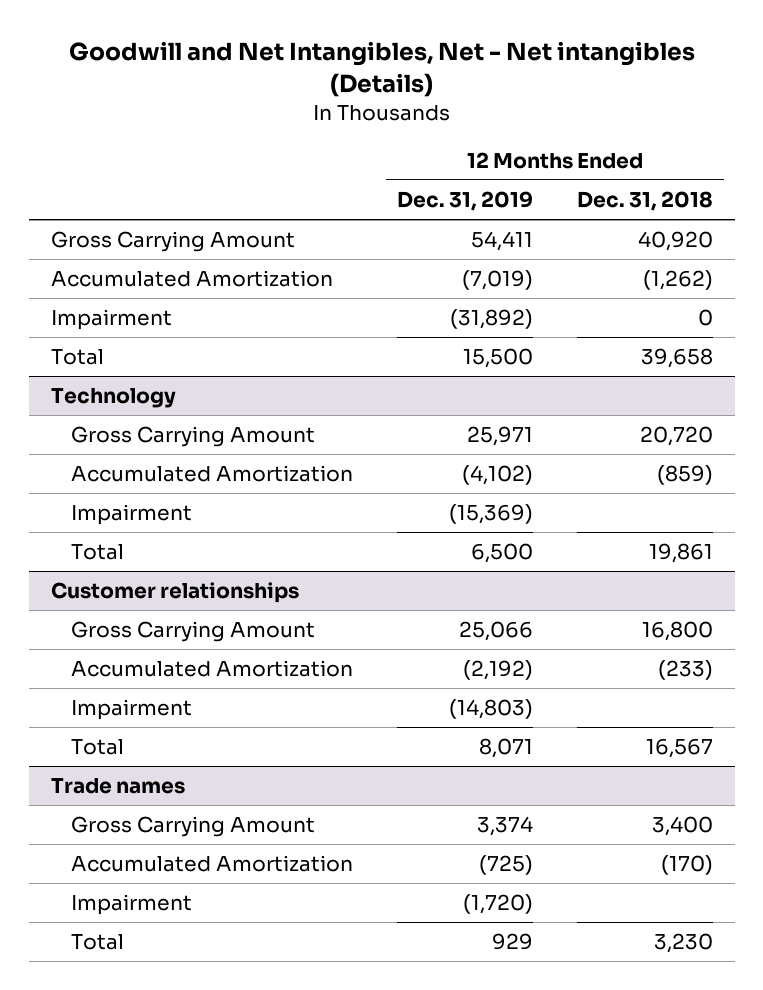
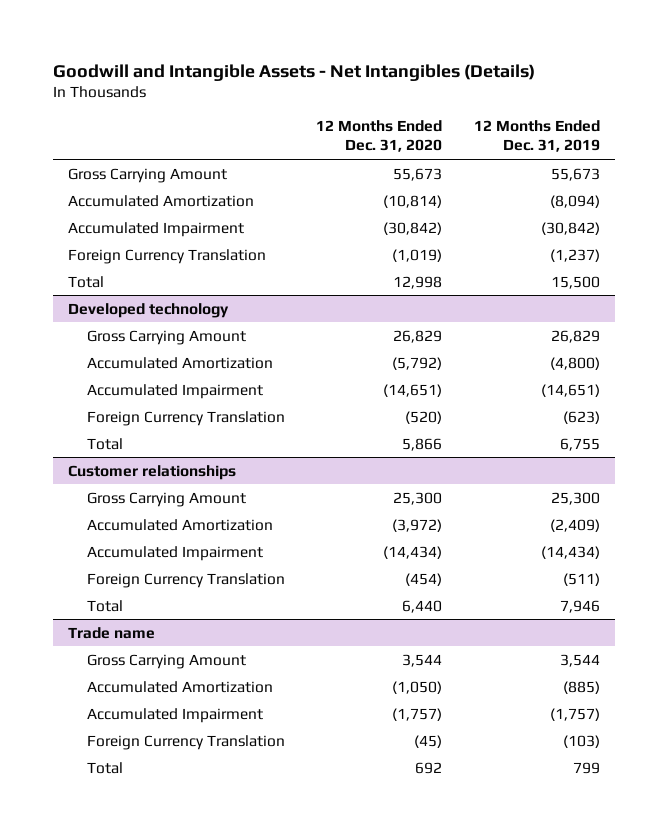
- Goodwill and Net Intangibles, Net - Net intangibles (Details)
+ Goodwill and Intangible Assets - Net Intangibles (Details)
- | 12 Months Ended Dec. 31, 2019 | 12 Months Ended Dec. 31, 2018
+ | 12 Months Ended Dec. 31, 2020 | 12 Months Ended Dec. 31, 2019
- Gross Carrying Amount | 54,411 | 40,920
- Accumulated Amortization | (7,019) | (1,262)
- Impairment | (31,892) | 0
+ Gross Carrying Amount | 55,673 | 55,673
+ Accumulated Amortization | (10,814) | (8,094)
+ Accumulated Impairment | (30,842) | (30,842)
+ Foreign Currency Translation | (1,019) | (1,237)
- Technology
- Gross Carrying Amount | 25,971 | 20,720
- Accumulated Amortization | (4,102) | (859)
- Impairment | (15,369) |
- Total | 6,500 | 19,861
+ Developed technology
+ Gross Carrying Amount | 26,829 | 26,829
+ Accumulated Amortization | (5,792) | (4,800)
+ Accumulated Impairment | (14,651) | (14,651)
+ Foreign Currency Translation | (520) | (623)
+ Total | 5,866 | 6,755
@ Customer relationships
- Gross Carrying Amount | 25,066 | 16,800
- Accumulated Amortization | (2,192) | (233)
- Impairment | (14,803) |
- Total | 8,071 | 16,567
- Trade names
- Gross Carrying Amount | 3,374 | 3,400
- Accumulated Amortization | (725) | (170)
- Impairment | (1,720) |
- Total | 929 | 3,230
@ Customer relationships
+ Gross Carrying Amount | 25,300 | 25,300
+ Accumulated Amortization | (3,972) | (2,409)
+ Accumulated Impairment | (14,434) | (14,434)
+ Foreign Currency Translation | (454) | (511)
+ Total | 6,440 | 7,946
+ Trade name
+ Gross Carrying Amount | 3,544 | 3,544
+ Accumulated Amortization | (1,050) | (885)
+ Accumulated Impairment | (1,757) | (1,757)
+ Foreign Currency Translation | (45) | (103)
+ Total | 692 | 799

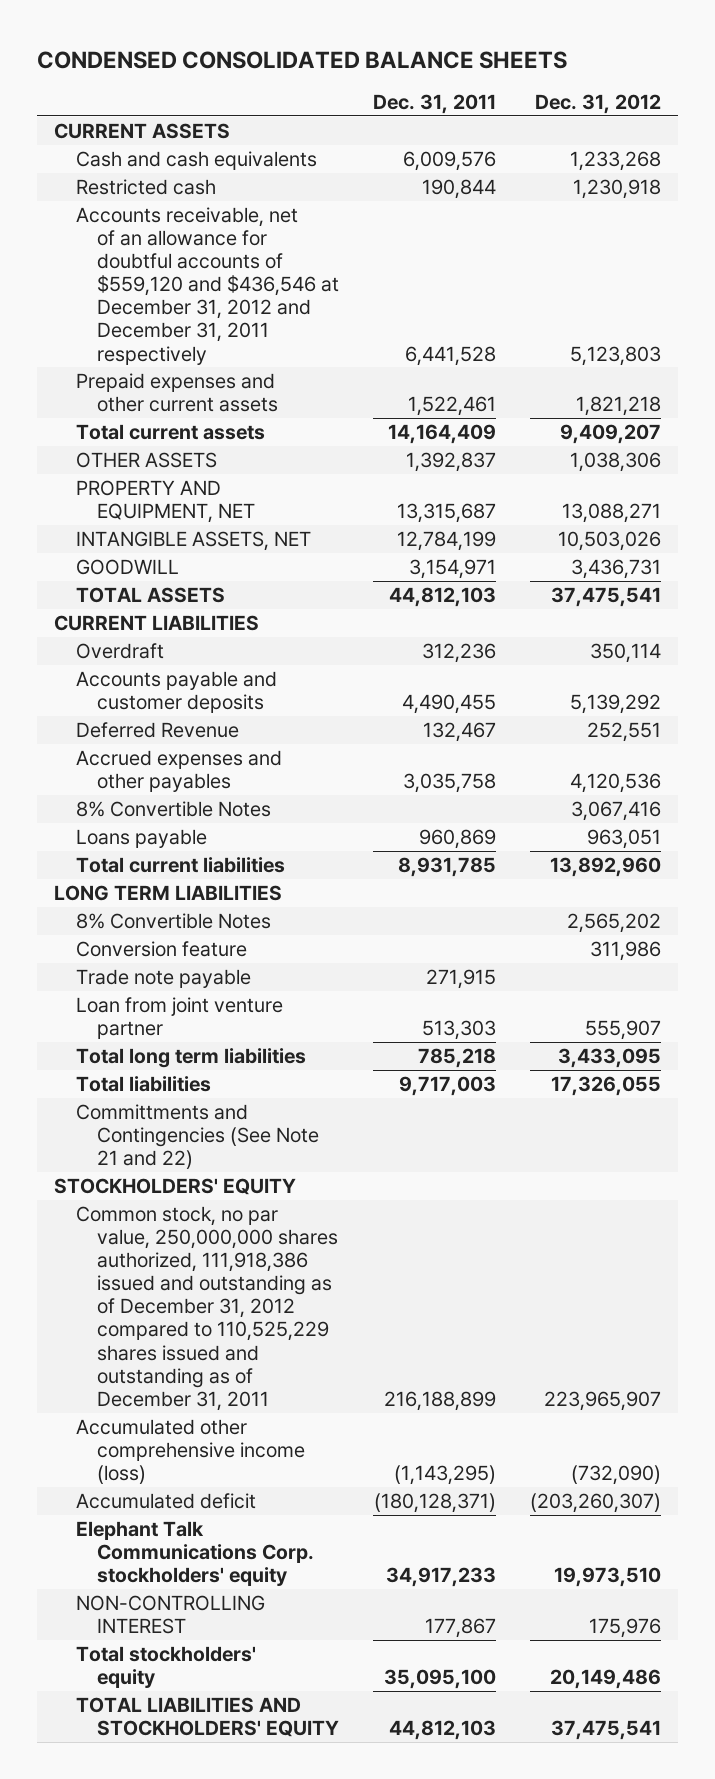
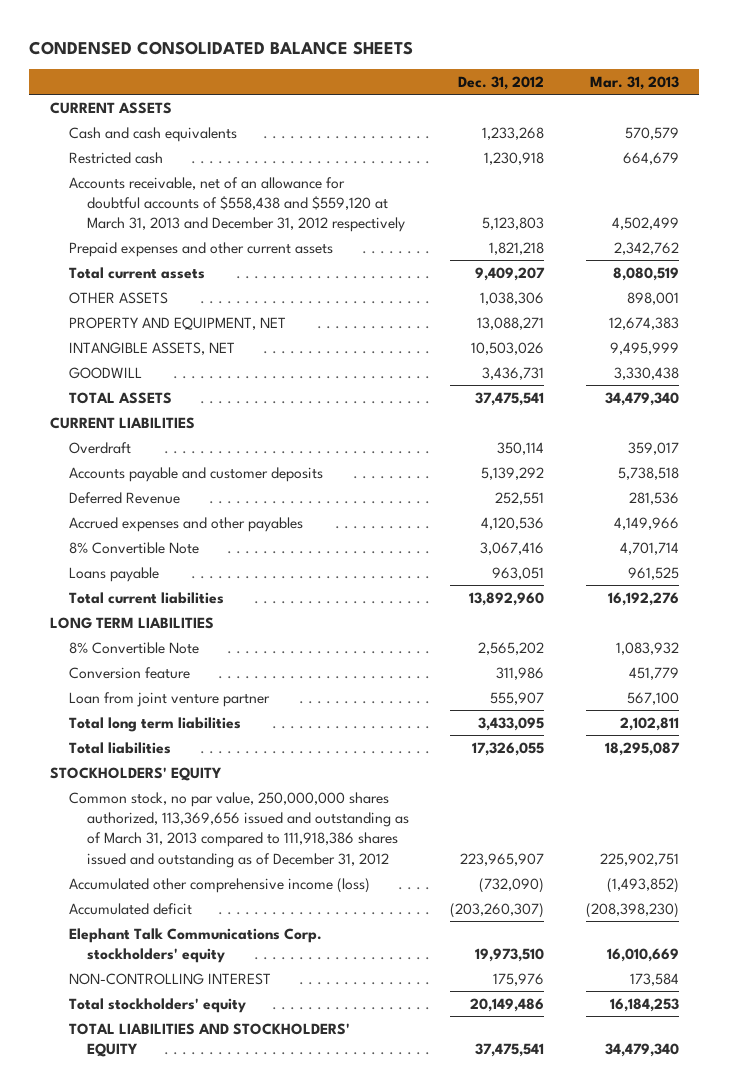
- | Dec. 31, 2011 | Dec. 31, 2012
+ | Dec. 31, 2012 | Mar. 31, 2013
- Accounts receivable, net of an allowance for doubtful accounts of $559,120 and $436,546 at December 31, 2012 and December 31, 2011 respectively | 6,441,528 | 5,123,803
+ Accounts receivable, net of an allowance for doubtful accounts of $558,438 and $559,120 at March 31, 2013 and December 31, 2012 respectively | 5,123,803 | 4,502,499
- 8% Convertible Notes | | 3,067,416
+ 8% Convertible Note | 3,067,416 | 4,701,714
- 8% Convertible Notes | | 2,565,202
+ 8% Convertible Note | 2,565,202 | 1,083,932
- Trade note payable | 271,915 |
- Committments and Contingencies (See Note 21 and 22)
- Common stock, no par value, 250,000,000 shares authorized, 111,918,386 issued and outstanding as of December 31, 2012 compared to 110,525,229 shares issued and outstanding as of December 31, 2011 | 216,188,899 | 223,965,907
+ Common stock, no par value, 250,000,000 shares authorized, 113,369,656 issued and outstanding as of March 31, 2013 compared to 111,918,386 shares issued and outstanding as of December 31, 2012 | 223,965,907 | 225,902,751

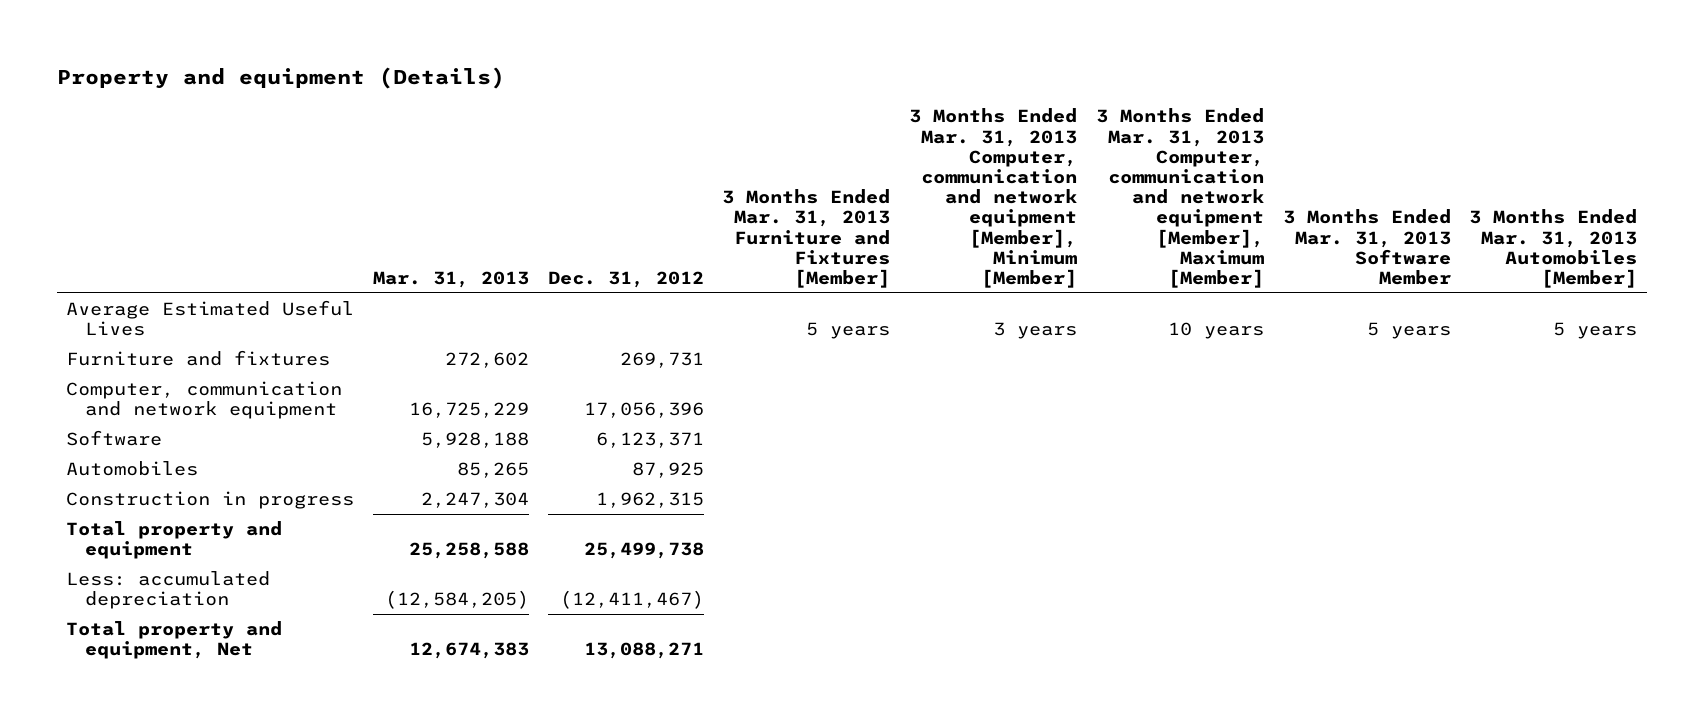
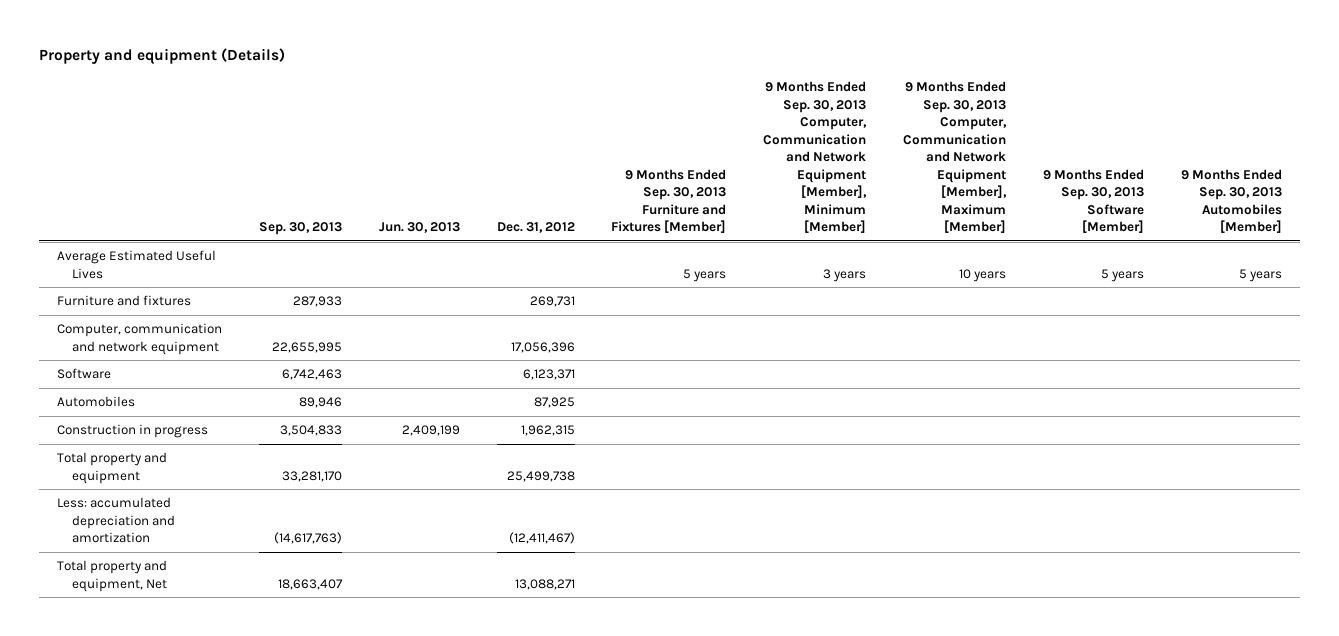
- | Mar. 31, 2013 | Dec. 31, 2012 | 3 Months Ended Mar. 31, 2013 Furniture and Fixtures [Member] | 3 Months Ended Mar. 31, 2013 Computer, communication and network equipment [Member], Minimum [Member] | 3 Months Ended Mar. 31, 2013 Computer, communication and network equipment [Member], Maximum [Member] | 3 Months Ended Mar. 31, 2013 Software Member | 3 Months Ended Mar. 31, 2013 Automobiles [Member]
+ | Sep. 30, 2013 | Jun. 30, 2013 | Dec. 31, 2012 | 9 Months Ended Sep. 30, 2013 Furniture and Fixtures [Member] | 9 Months Ended Sep. 30, 2013 Computer, Communication and Network Equipment [Member], Minimum [Member] | 9 Months Ended Sep. 30, 2013 Computer, Communication and Network Equipment [Member], Maximum [Member] | 9 Months Ended Sep. 30, 2013 Software [Member] | 9 Months Ended Sep. 30, 2013 Automobiles [Member]
- Less: accumulated depreciation | (12,584,205) | (12,411,467) | | | | |
+ Less: accumulated depreciation and amortization | (14,617,763) | | (12,411,467) | | | | |

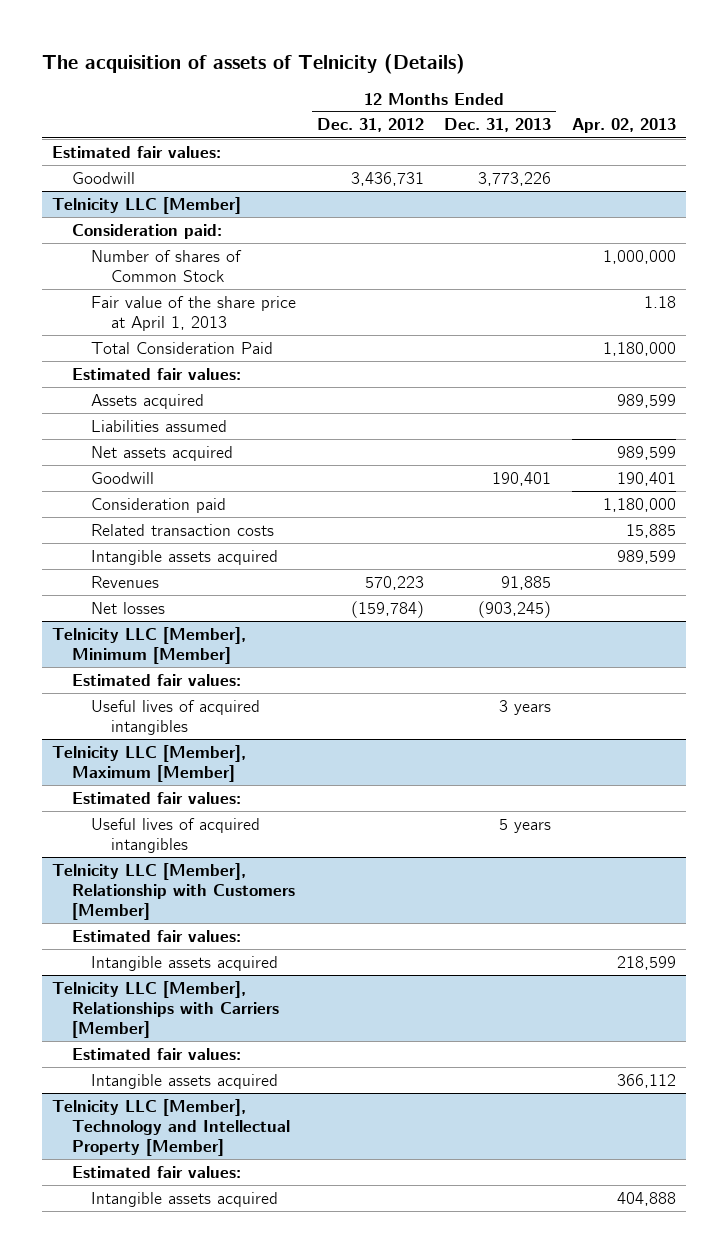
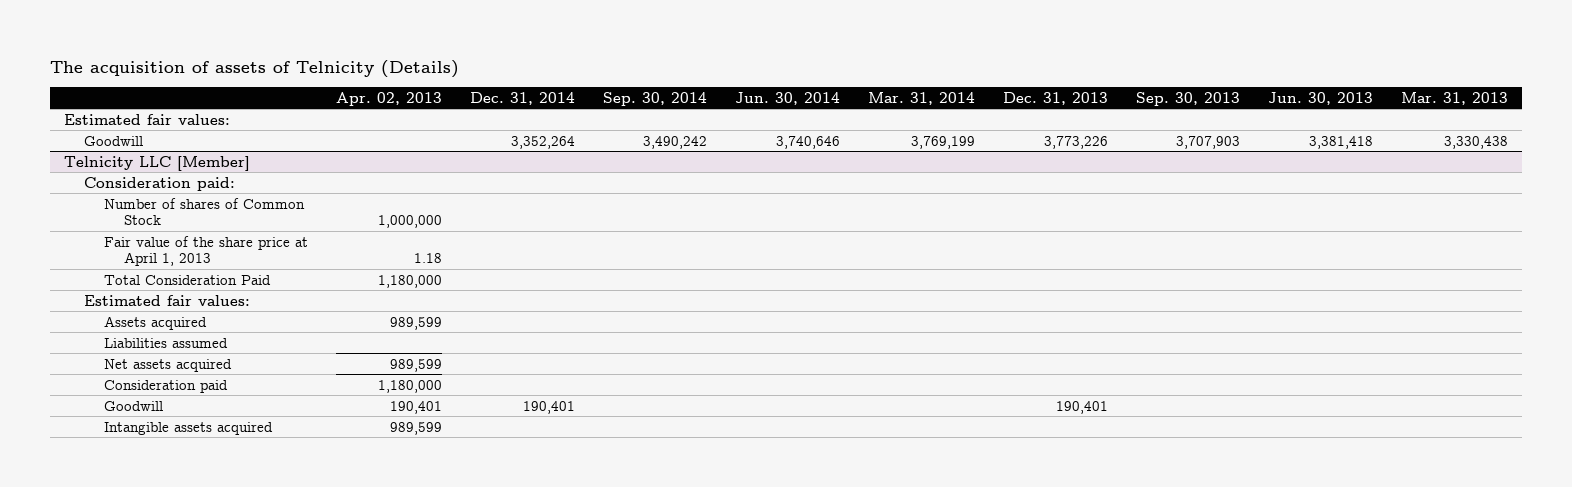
- | 12 Months Ended Dec. 31, 2012 | 12 Months Ended Dec. 31, 2013 | Apr. 02, 2013
+ | Apr. 02, 2013 | Dec. 31, 2014 | Sep. 30, 2014 | Jun. 30, 2014 | Mar. 31, 2014 | Dec. 31, 2013 | Sep. 30, 2013 | Jun. 30, 2013 | Mar. 31, 2013
@ Telnicity LLC [Member]
- Related transaction costs | | | 15,885
moved down: Goodwill | 190,401 | 190,401 | | | | 190,401 | | |
- Revenues | 570,223 | 91,885 |
- Net losses | (159,784) | (903,245) |
- Telnicity LLC [Member], Minimum [Member]
- Estimated fair values:
- Useful lives of acquired intangibles | | 3 years |
- Telnicity LLC [Member], Maximum [Member]
- Estimated fair values:
- Useful lives of acquired intangibles | | 5 years |
- Telnicity LLC [Member], Relationship with Customers [Member]
- Estimated fair values:
- Intangible assets acquired | | | 218,599
- Telnicity LLC [Member], Relationships with Carriers [Member]
- Estimated fair values:
- Intangible assets acquired | | | 366,112
- Telnicity LLC [Member], Technology and Intellectual Property [Member]
- Estimated fair values:
- Intangible assets acquired | | | 404,888

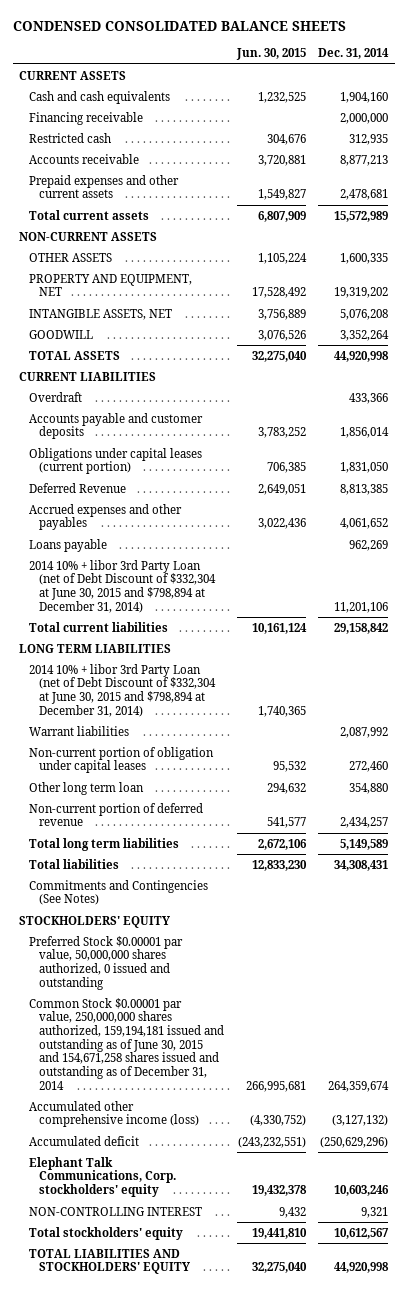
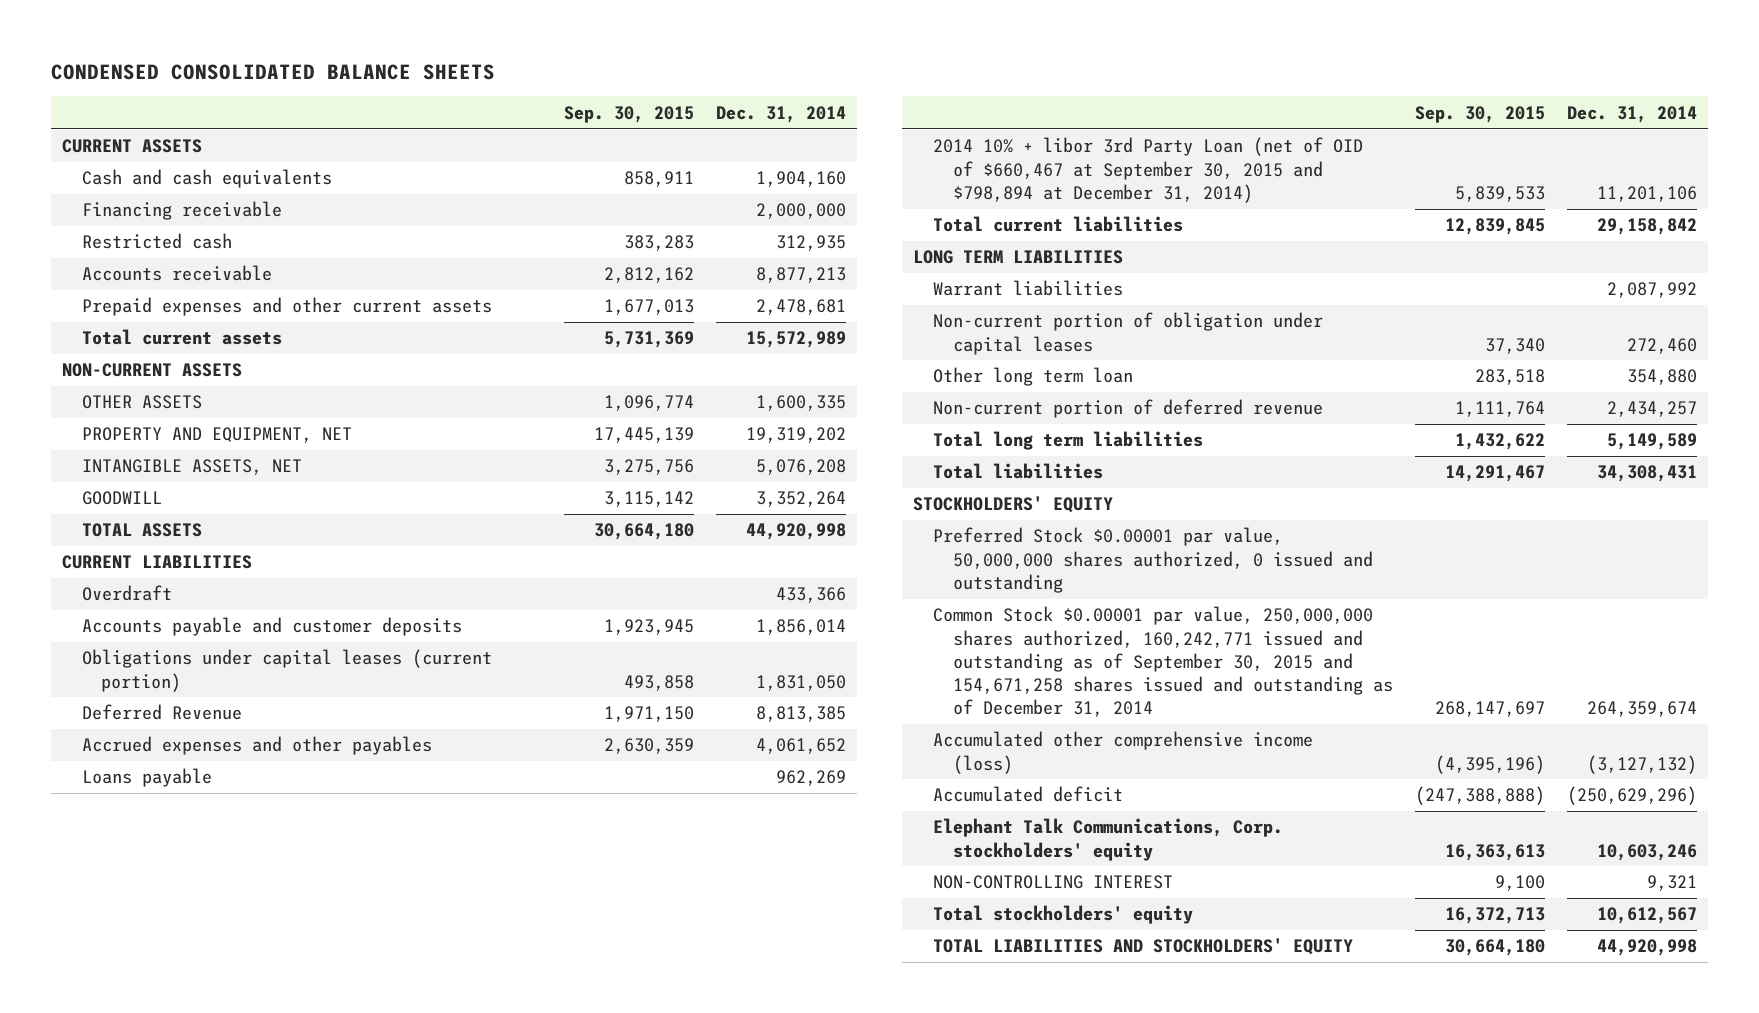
- | Jun. 30, 2015 | Dec. 31, 2014
+ | Sep. 30, 2015 | Dec. 31, 2014
- 2014 10% + libor 3rd Party Loan (net of Debt Discount of $332,304 at June 30, 2015 and $798,894 at December 31, 2014) | | 11,201,106
+ 2014 10% + libor 3rd Party Loan (net of OID of $660,467 at September 30, 2015 and $798,894 at December 31, 2014) | 5,839,533 | 11,201,106
- 2014 10% + libor 3rd Party Loan (net of Debt Discount of $332,304 at June 30, 2015 and $798,894 at December 31, 2014) | 1,740,365 |
- Commitments and Contingencies (See Notes)
- Common Stock $0.00001 par value, 250,000,000 shares authorized, 159,194,181 issued and outstanding as of June 30, 2015 and 154,671,258 shares issued and outstanding as of December 31, 2014 | 266,995,681 | 264,359,674
+ Common Stock $0.00001 par value, 250,000,000 shares authorized, 160,242,771 issued and outstanding as of September 30, 2015 and 154,671,258 shares issued and outstanding as of December 31, 2014 | 268,147,697 | 264,359,674

